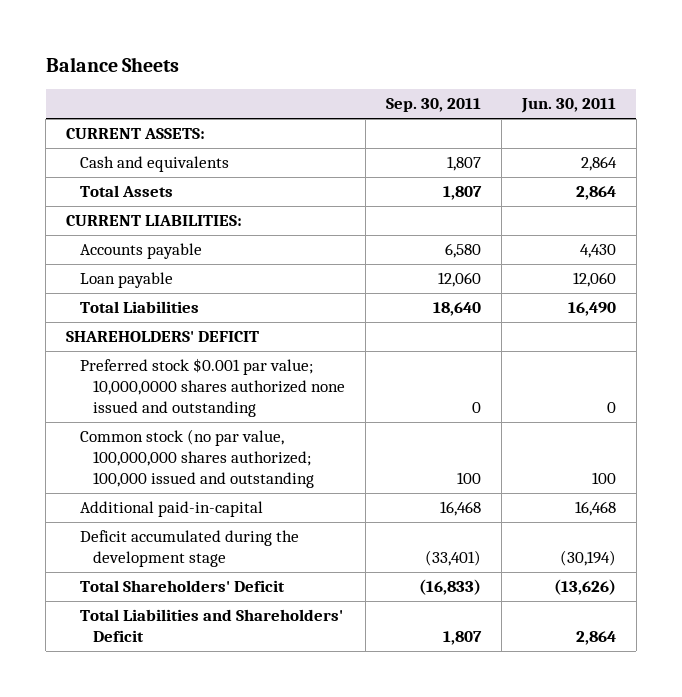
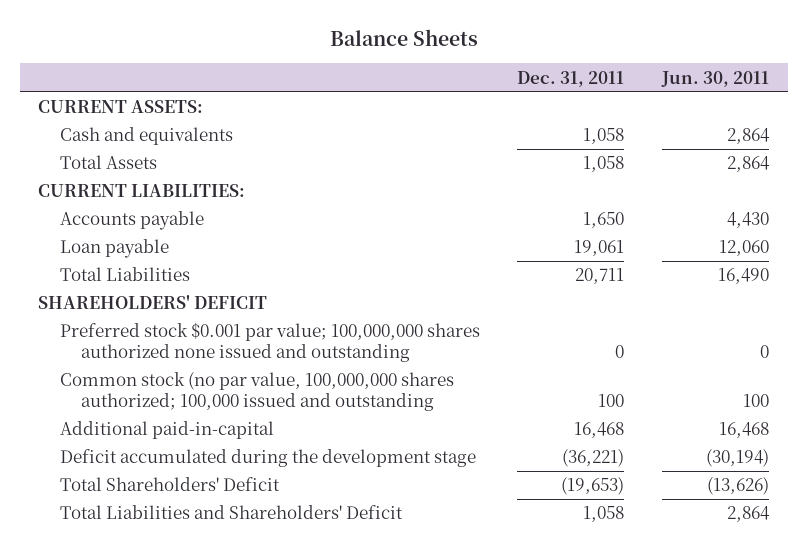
- | Sep. 30, 2011 | Jun. 30, 2011
+ | Dec. 31, 2011 | Jun. 30, 2011
- Preferred stock $0.001 par value; 10,000,0000 shares authorized none issued and outstanding | 0 | 0
+ Preferred stock $0.001 par value; 100,000,000 shares authorized none issued and outstanding | 0 | 0

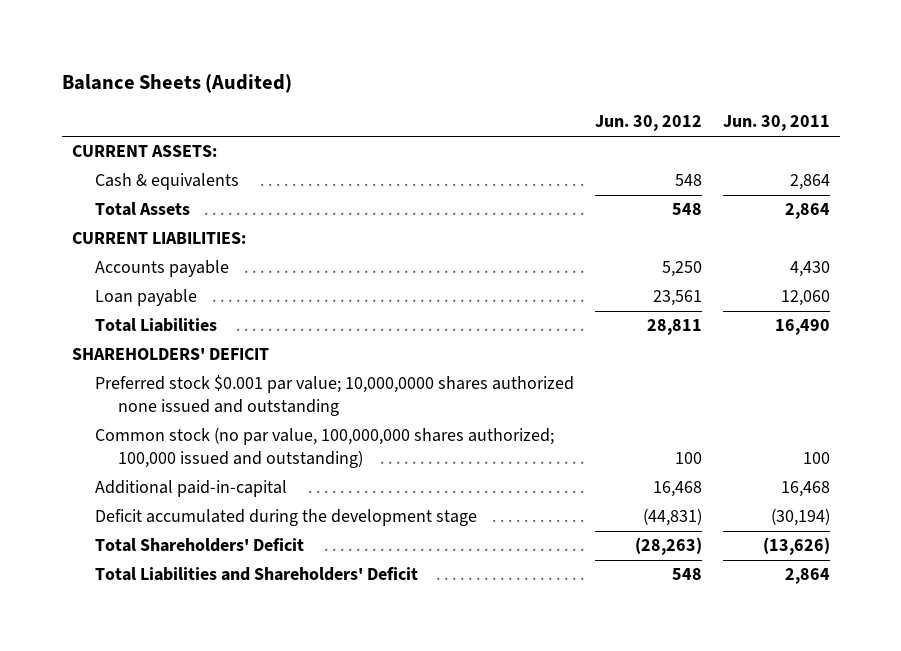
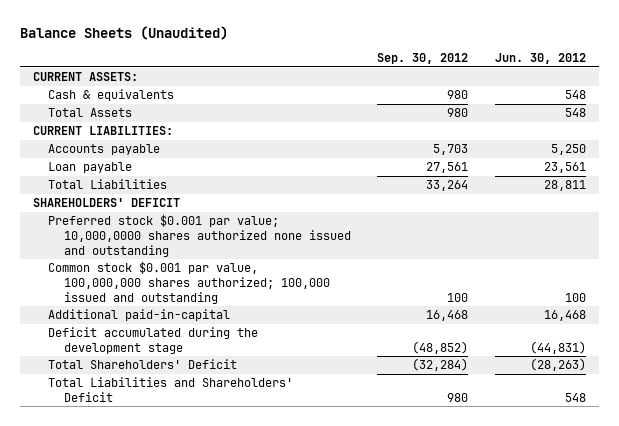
- Balance Sheets (Audited)
+ Balance Sheets (Unaudited)
- | Jun. 30, 2012 | Jun. 30, 2011
+ | Sep. 30, 2012 | Jun. 30, 2012
- Common stock (no par value, 100,000,000 shares authorized; 100,000 issued and outstanding) | 100 | 100
+ Common stock $0.001 par value, 100,000,000 shares authorized; 100,000 issued and outstanding | 100 | 100

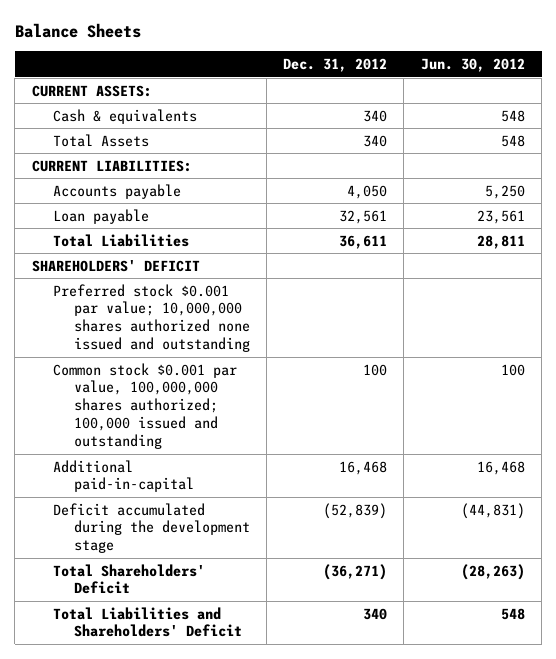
- Balance Sheets (Unaudited)
+ Balance Sheets
- | Sep. 30, 2012 | Jun. 30, 2012
+ | Dec. 31, 2012 | Jun. 30, 2012
- Preferred stock $0.001 par value; 10,000,0000 shares authorized none issued and outstanding
+ Preferred stock $0.001 par value; 10,000,000 shares authorized none issued and outstanding

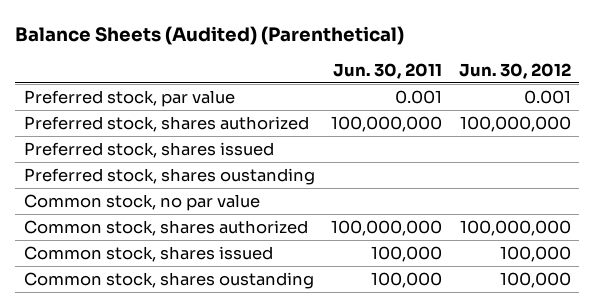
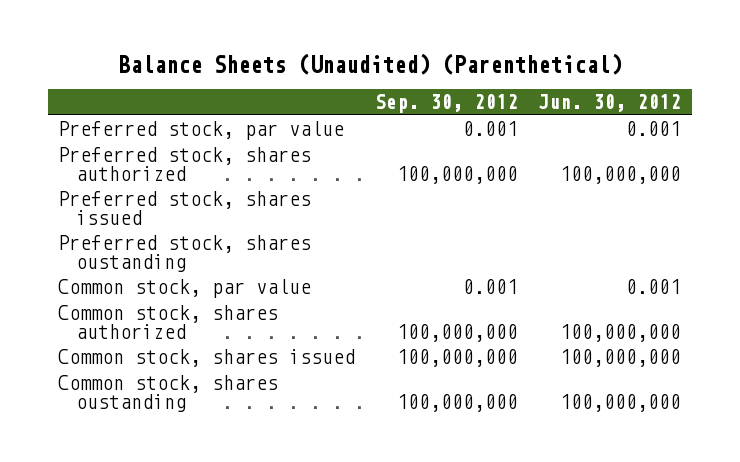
- Balance Sheets (Audited) (Parenthetical)
+ Balance Sheets (Unaudited) (Parenthetical)
- | Jun. 30, 2011 | Jun. 30, 2012
+ | Sep. 30, 2012 | Jun. 30, 2012
- Common stock, no par value
+ Common stock, par value | 0.001 | 0.001
- Common stock, shares issued | 100,000 | 100,000
- Common stock, shares oustanding | 100,000 | 100,000
+ Common stock, shares issued | 100,000,000 | 100,000,000
+ Common stock, shares oustanding | 100,000,000 | 100,000,000

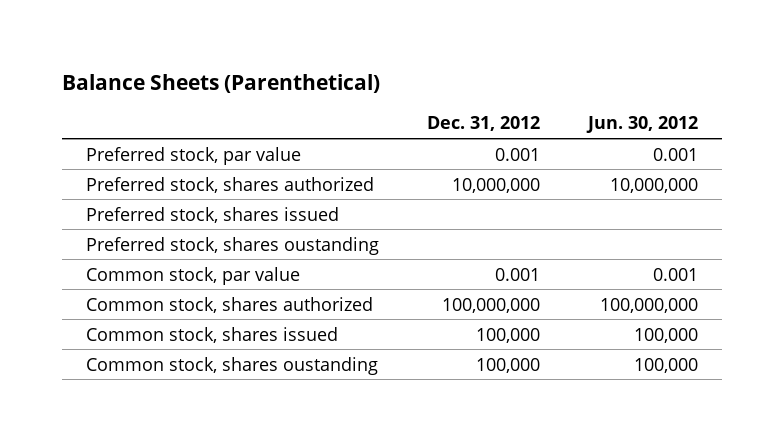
- Balance Sheets (Unaudited) (Parenthetical)
+ Balance Sheets (Parenthetical)
- | Sep. 30, 2012 | Jun. 30, 2012
+ | Dec. 31, 2012 | Jun. 30, 2012
- Preferred stock, shares authorized | 100,000,000 | 100,000,000
+ Preferred stock, shares authorized | 10,000,000 | 10,000,000
- Common stock, shares issued | 100,000,000 | 100,000,000
- Common stock, shares oustanding | 100,000,000 | 100,000,000
+ Common stock, shares issued | 100,000 | 100,000
+ Common stock, shares oustanding | 100,000 | 100,000

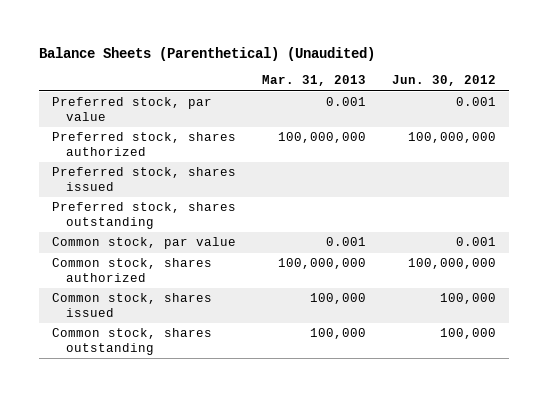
- Balance Sheets (Parenthetical)
+ Balance Sheets (Parenthetical) (Unaudited)
- | Dec. 31, 2012 | Jun. 30, 2012
+ | Mar. 31, 2013 | Jun. 30, 2012
- Preferred stock, shares authorized | 10,000,000 | 10,000,000
+ Preferred stock, shares authorized | 100,000,000 | 100,000,000
- Preferred stock, shares oustanding
+ Preferred stock, shares outstanding
- Common stock, shares oustanding | 100,000 | 100,000
+ Common stock, shares outstanding | 100,000 | 100,000

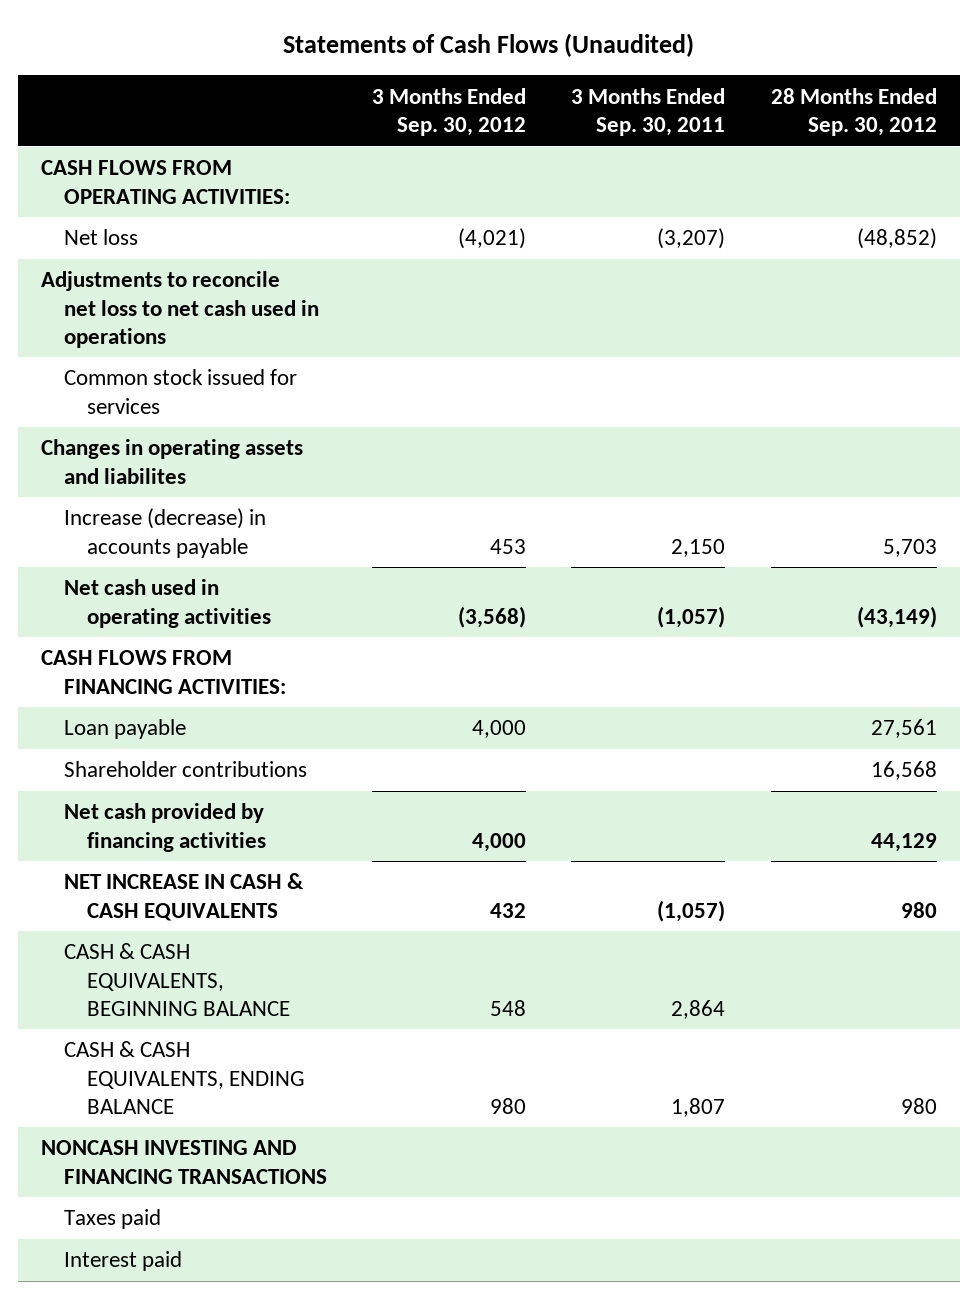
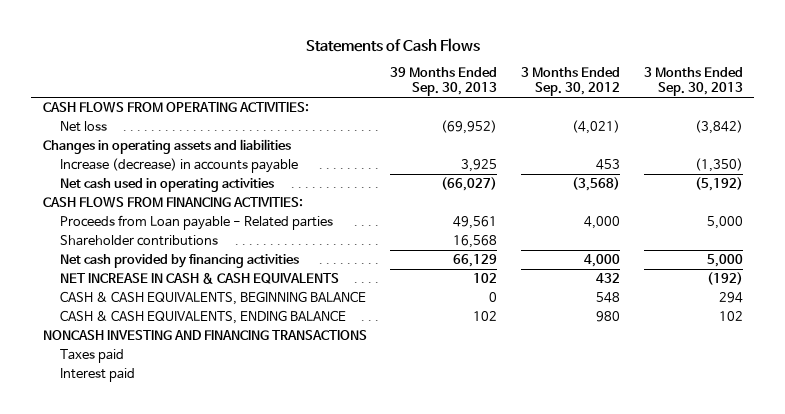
- Statements of Cash Flows (Unaudited)
+ Statements of Cash Flows
- | 3 Months Ended Sep. 30, 2012 | 3 Months Ended Sep. 30, 2011 | 28 Months Ended Sep. 30, 2012
+ | 39 Months Ended Sep. 30, 2013 | 3 Months Ended Sep. 30, 2012 | 3 Months Ended Sep. 30, 2013
- Adjustments to reconcile net loss to net cash used in operations
- Common stock issued for services
- Changes in operating assets and liabilites
+ Changes in operating assets and liabilities
- Loan payable | 4,000 | | 27,561
+ Proceeds from Loan payable - Related parties | 49,561 | 4,000 | 5,000

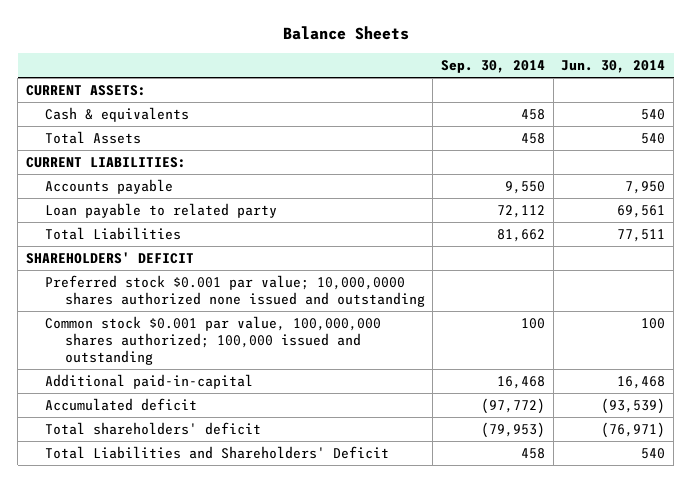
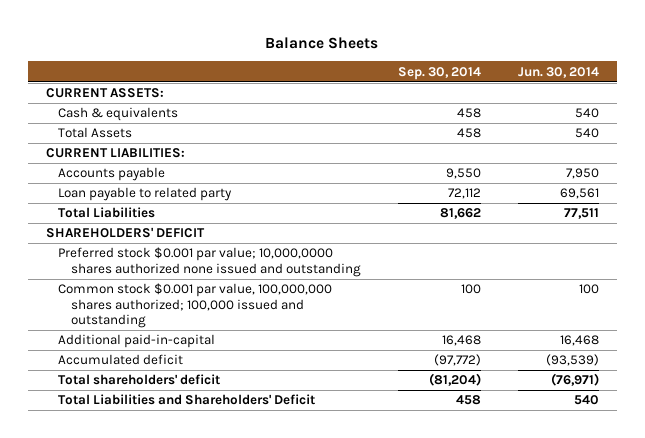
- Total shareholders' deficit | (79,953) | (76,971)
+ Total shareholders' deficit | (81,204) | (76,971)

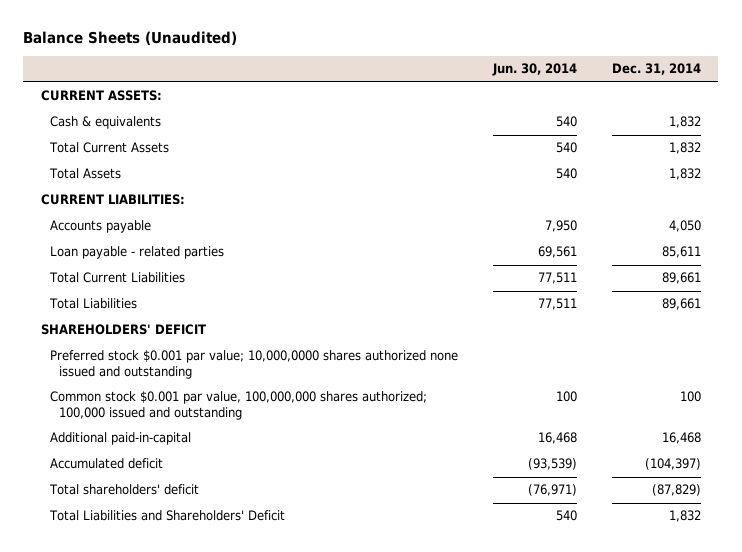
- Balance Sheets
+ Balance Sheets (Unaudited)
- | Sep. 30, 2014 | Jun. 30, 2014
+ | Jun. 30, 2014 | Dec. 31, 2014
+ Total Current Assets | 540 | 1,832
- Loan payable to related party | 72,112 | 69,561
+ Loan payable - related parties | 69,561 | 85,611
+ Total Current Liabilities | 77,511 | 89,661

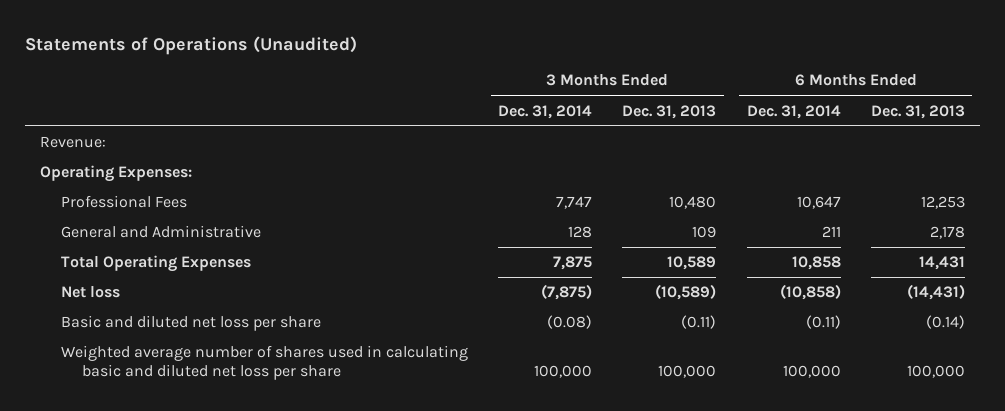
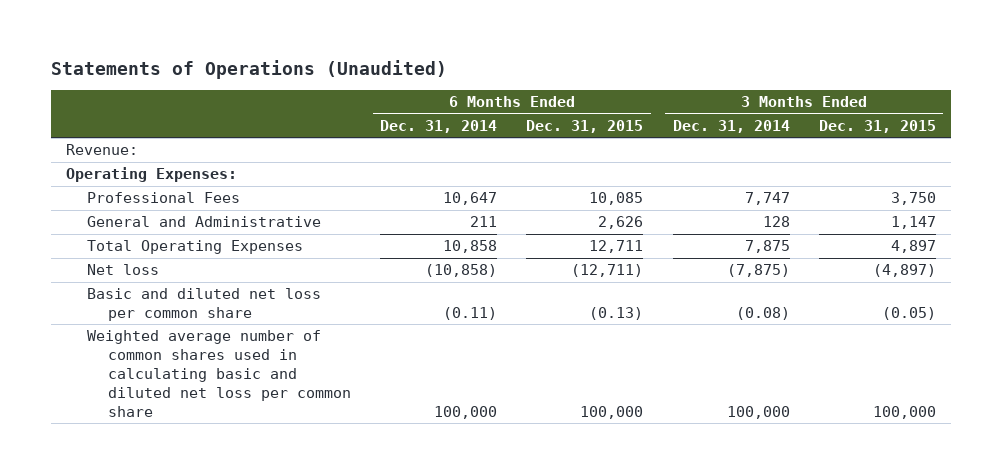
- | 3 Months Ended Dec. 31, 2014 | 3 Months Ended Dec. 31, 2013 | 6 Months Ended Dec. 31, 2014 | 6 Months Ended Dec. 31, 2013
+ | 6 Months Ended Dec. 31, 2014 | 6 Months Ended Dec. 31, 2015 | 3 Months Ended Dec. 31, 2014 | 3 Months Ended Dec. 31, 2015
- Basic and diluted net loss per share | (0.08) | (0.11) | (0.11) | (0.14)
- Weighted average number of shares used in calculating basic and diluted net loss per share | 100,000 | 100,000 | 100,000 | 100,000
+ Basic and diluted net loss per common share | (0.11) | (0.13) | (0.08) | (0.05)
+ Weighted average number of common shares used in calculating basic and diluted net loss per common share | 100,000 | 100,000 | 100,000 | 100,000

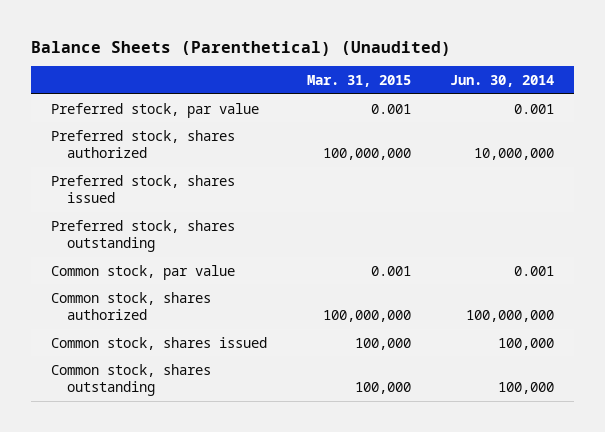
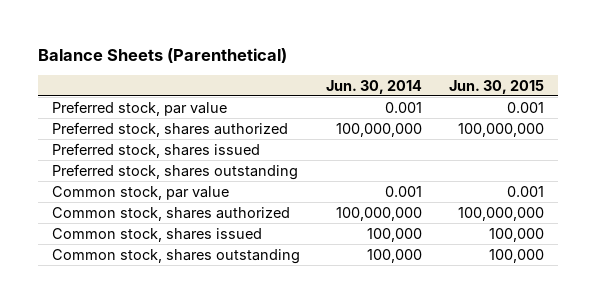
- Balance Sheets (Parenthetical) (Unaudited)
+ Balance Sheets (Parenthetical)
- | Mar. 31, 2015 | Jun. 30, 2014
+ | Jun. 30, 2014 | Jun. 30, 2015
- Preferred stock, shares authorized | 100,000,000 | 10,000,000
+ Preferred stock, shares authorized | 100,000,000 | 100,000,000

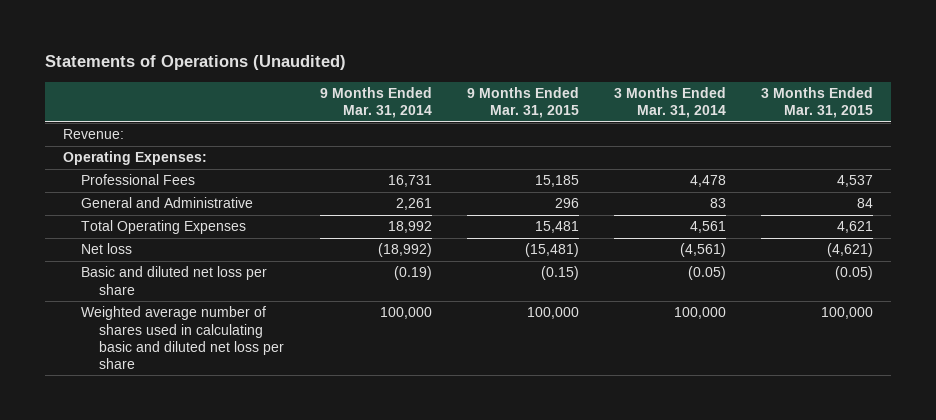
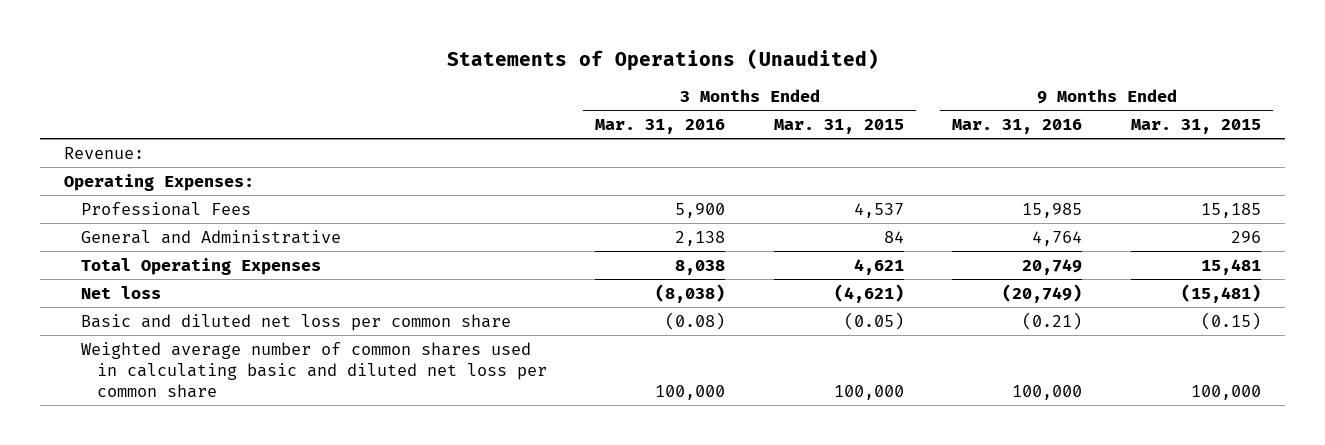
- | 9 Months Ended Mar. 31, 2014 | 9 Months Ended Mar. 31, 2015 | 3 Months Ended Mar. 31, 2014 | 3 Months Ended Mar. 31, 2015
+ | 3 Months Ended Mar. 31, 2016 | 3 Months Ended Mar. 31, 2015 | 9 Months Ended Mar. 31, 2016 | 9 Months Ended Mar. 31, 2015
- Basic and diluted net loss per share | (0.19) | (0.15) | (0.05) | (0.05)
- Weighted average number of shares used in calculating basic and diluted net loss per share | 100,000 | 100,000 | 100,000 | 100,000
+ Basic and diluted net loss per common share | (0.08) | (0.05) | (0.21) | (0.15)
+ Weighted average number of common shares used in calculating basic and diluted net loss per common share | 100,000 | 100,000 | 100,000 | 100,000

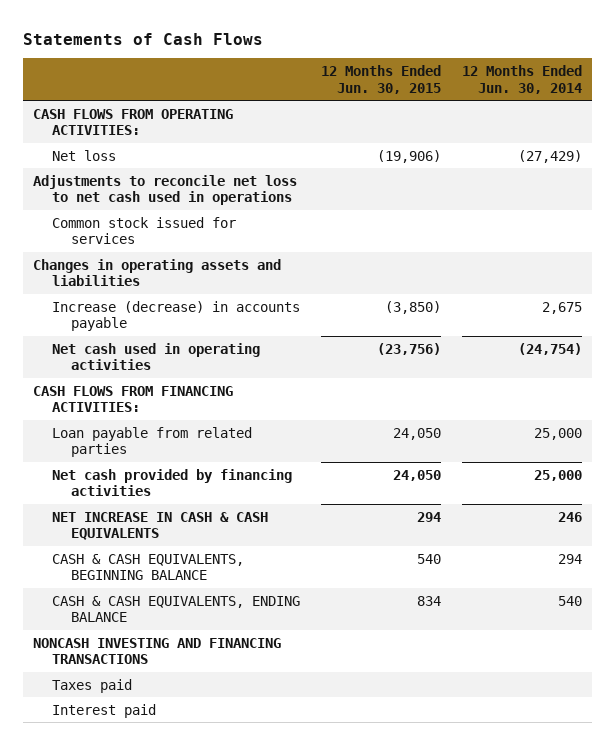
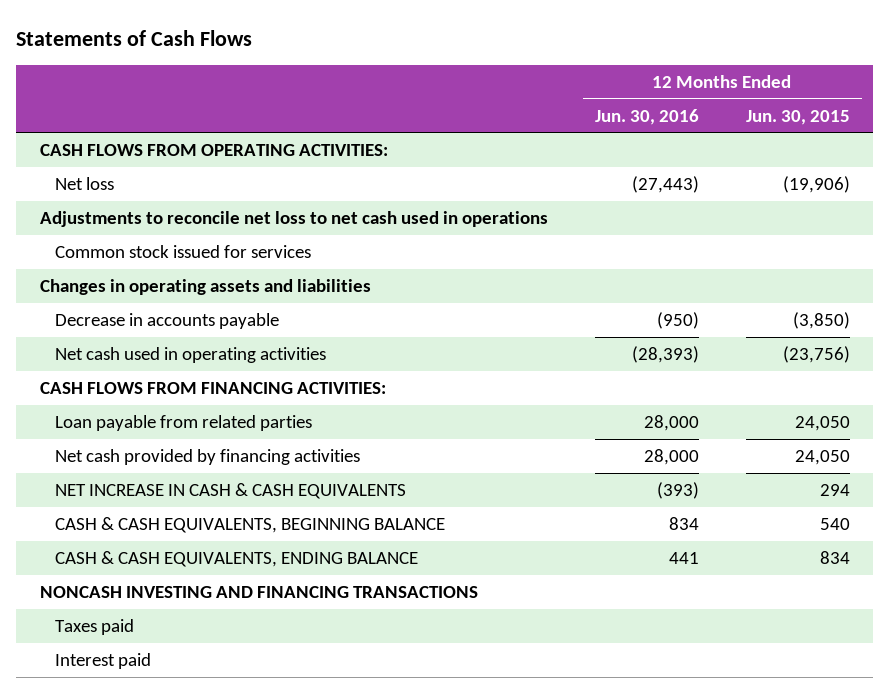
- | 12 Months Ended Jun. 30, 2015 | 12 Months Ended Jun. 30, 2014
+ | 12 Months Ended Jun. 30, 2016 | 12 Months Ended Jun. 30, 2015
- Increase (decrease) in accounts payable | (3,850) | 2,675
+ Decrease in accounts payable | (950) | (3,850)

